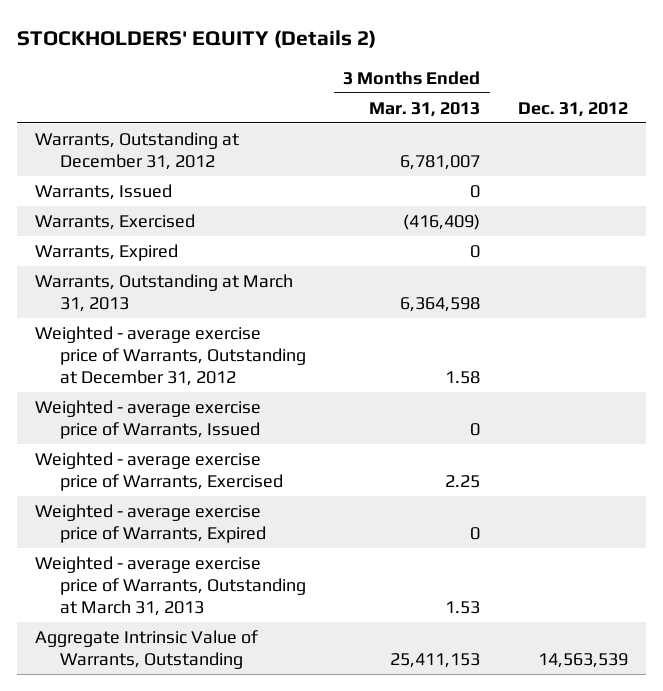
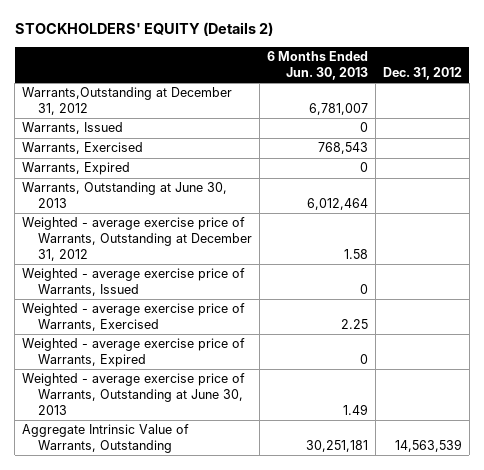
- | 3 Months Ended Mar. 31, 2013 | Dec. 31, 2012
+ | 6 Months Ended Jun. 30, 2013 | Dec. 31, 2012
- Warrants, Outstanding at December 31, 2012 | 6,781,007 |
+ Warrants,Outstanding at December 31, 2012 | 6,781,007 |
- Warrants, Outstanding at March 31, 2013 | 6,364,598 |
+ Warrants, Outstanding at June 30, 2013 | 6,012,464 |
- Weighted - average exercise price of Warrants, Outstanding at March 31, 2013 | 1.53 |
+ Weighted - average exercise price of Warrants, Outstanding at June 30, 2013 | 1.49 |

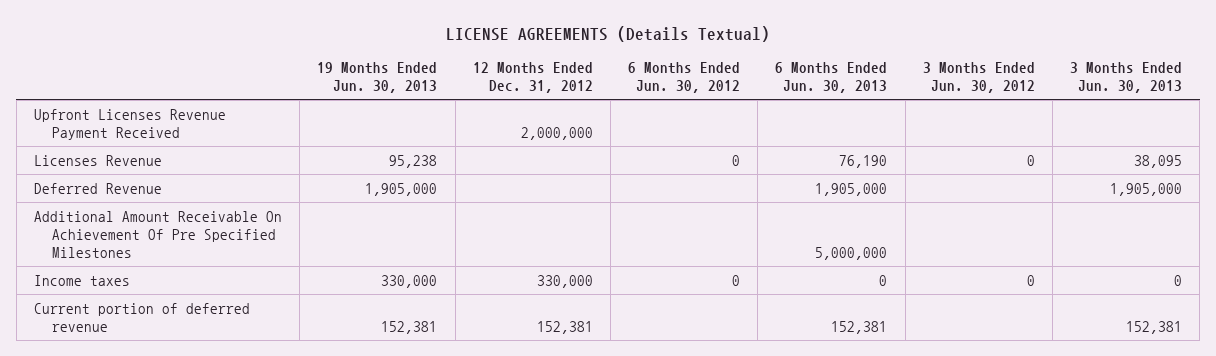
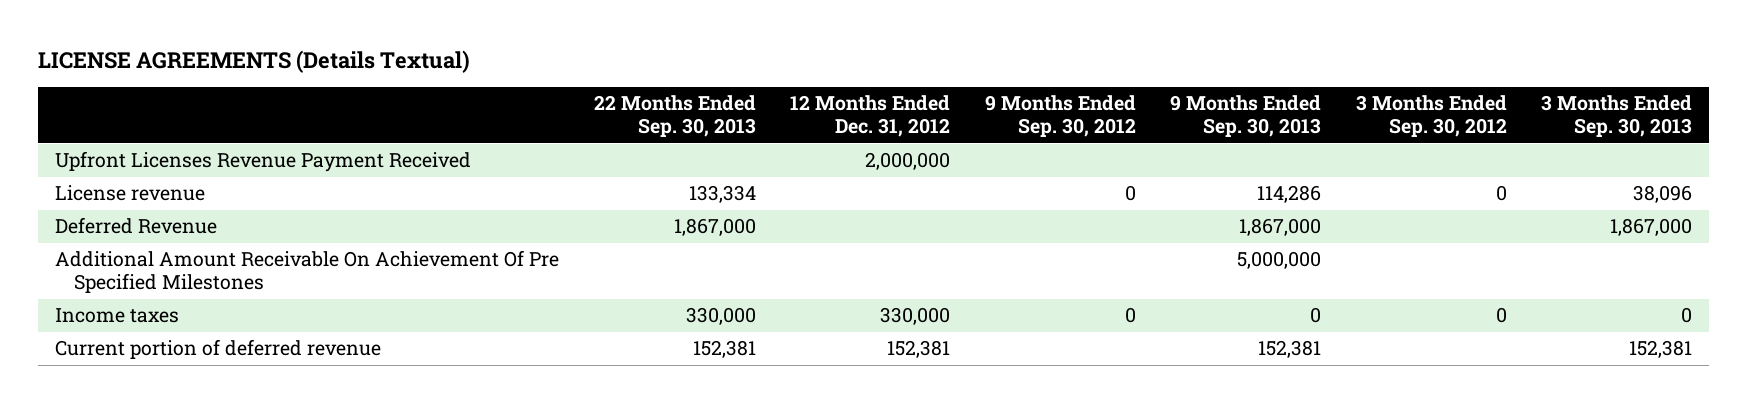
- | 19 Months Ended Jun. 30, 2013 | 12 Months Ended Dec. 31, 2012 | 6 Months Ended Jun. 30, 2012 | 6 Months Ended Jun. 30, 2013 | 3 Months Ended Jun. 30, 2012 | 3 Months Ended Jun. 30, 2013
+ | 22 Months Ended Sep. 30, 2013 | 12 Months Ended Dec. 31, 2012 | 9 Months Ended Sep. 30, 2012 | 9 Months Ended Sep. 30, 2013 | 3 Months Ended Sep. 30, 2012 | 3 Months Ended Sep. 30, 2013
- Licenses Revenue | 95,238 | | 0 | 76,190 | 0 | 38,095
+ License revenue | 133,334 | | 0 | 114,286 | 0 | 38,096

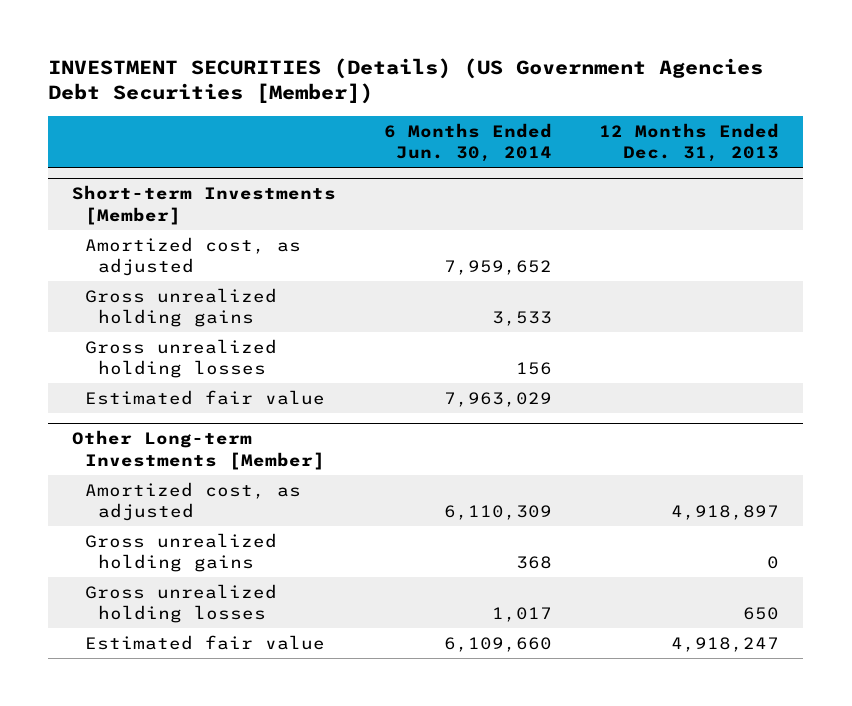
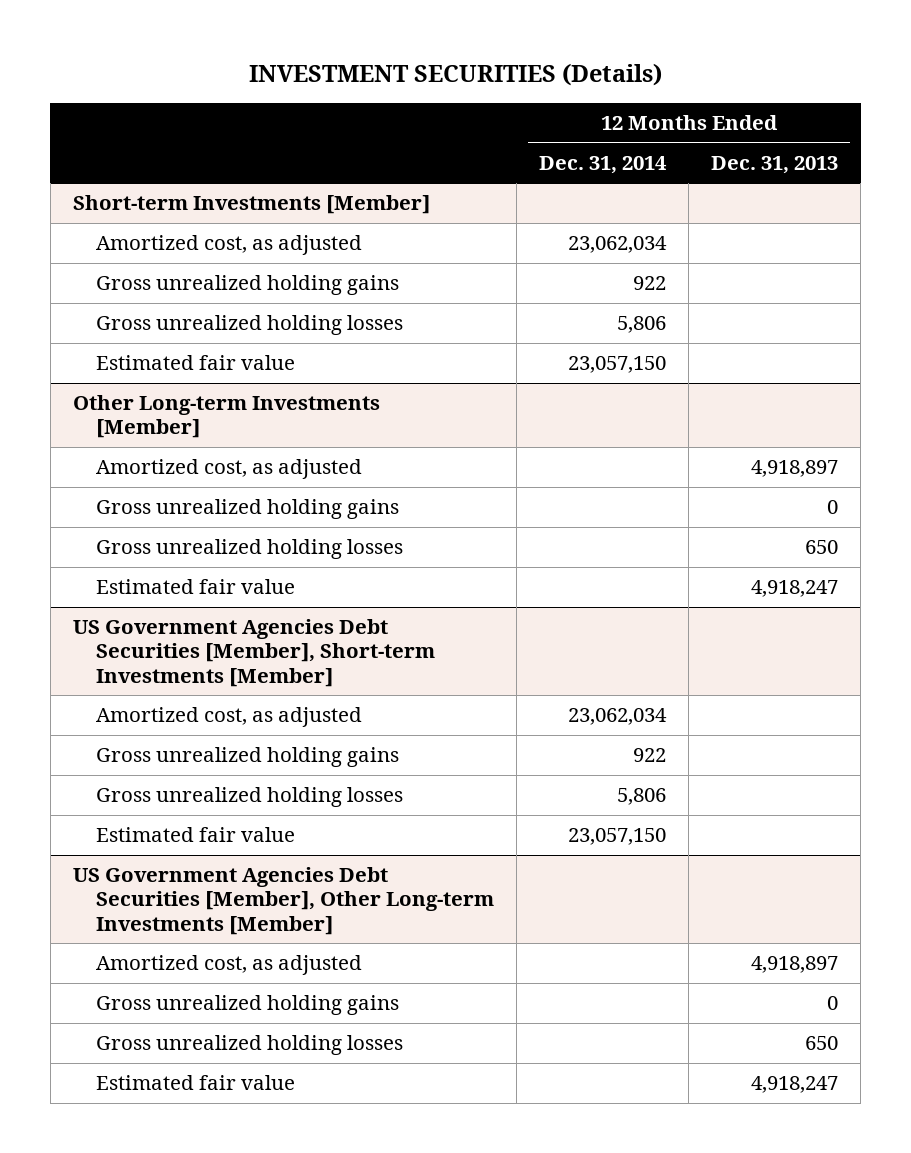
- INVESTMENT SECURITIES (Details) (US Government Agencies Debt Securities [Member])
+ INVESTMENT SECURITIES (Details)
- | 6 Months Ended Jun. 30, 2014 | 12 Months Ended Dec. 31, 2013
+ | 12 Months Ended Dec. 31, 2014 | 12 Months Ended Dec. 31, 2013
+ US Government Agencies Debt Securities [Member], Short-term Investments [Member]
+ Amortized cost, as adjusted | 23,062,034 |
+ Gross unrealized holding gains | 922 |
+ Gross unrealized holding losses | 5,806 |
+ Estimated fair value | 23,057,150 |
+ US Government Agencies Debt Securities [Member], Other Long-term Investments [Member]
+ Amortized cost, as adjusted | | 4,918,897
+ Gross unrealized holding gains | | 0
+ Gross unrealized holding losses | | 650
+ Estimated fair value | | 4,918,247

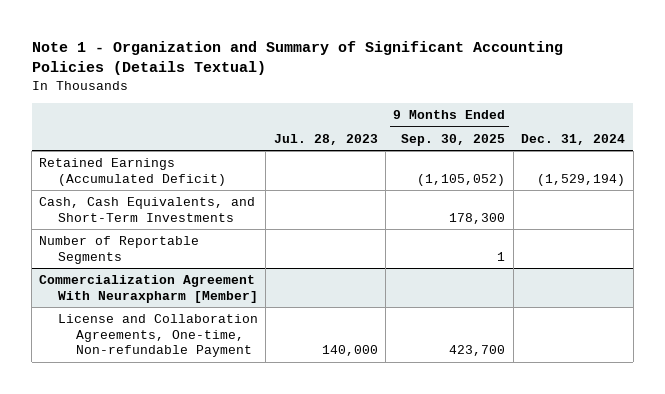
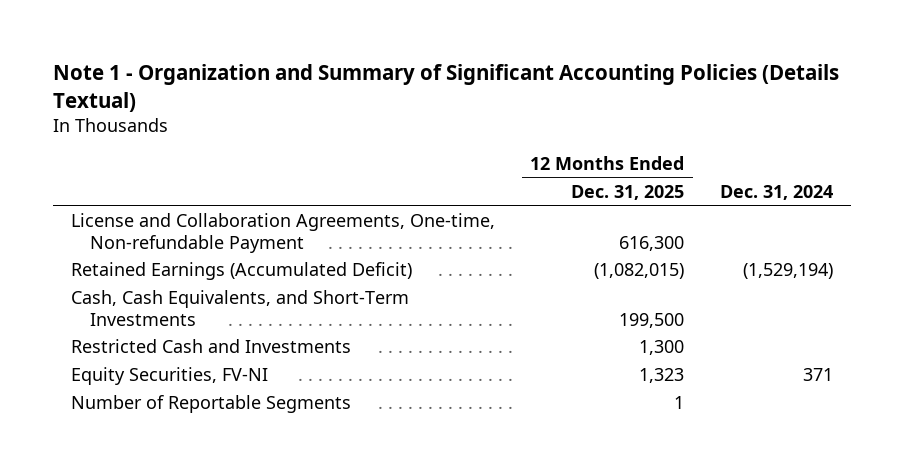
- | Jul. 28, 2023 | 9 Months Ended Sep. 30, 2025 | Dec. 31, 2024
+ | 12 Months Ended Dec. 31, 2025 | Dec. 31, 2024
+ License and Collaboration Agreements, One-time, Non-refundable Payment | 616,300 |
+ Restricted Cash and Investments | 1,300 |
+ Equity Securities, FV-NI | 1,323 | 371
- Commercialization Agreement With Neuraxpharm [Member]
- License and Collaboration Agreements, One-time, Non-refundable Payment | 140,000 | 423,700 |

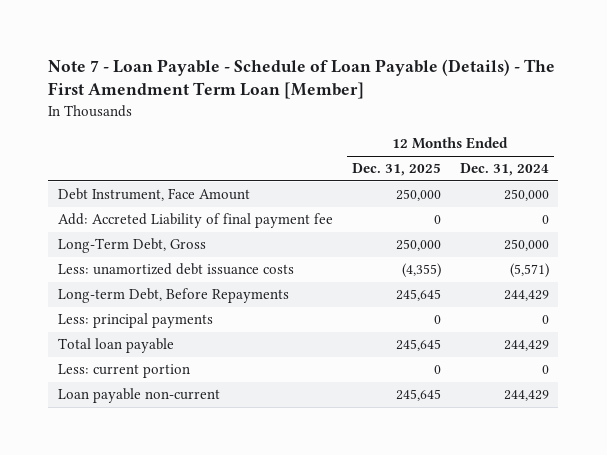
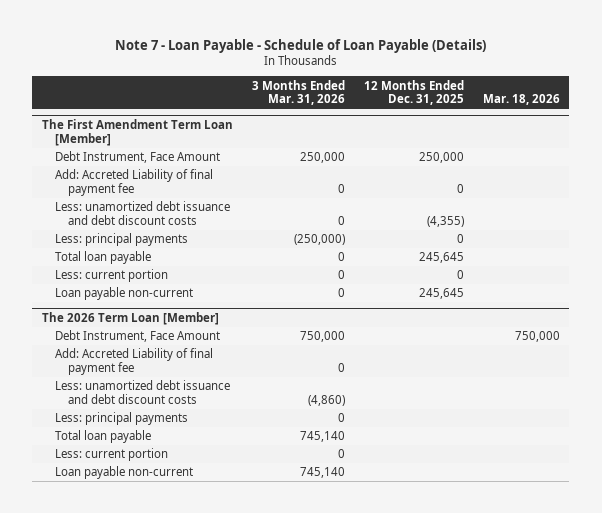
- Note 7 - Loan Payable - Schedule of Loan Payable (Details) - The First Amendment Term Loan [Member]
+ Note 7 - Loan Payable - Schedule of Loan Payable (Details)
- | 12 Months Ended Dec. 31, 2025 | 12 Months Ended Dec. 31, 2024
+ | 3 Months Ended Mar. 31, 2026 | 12 Months Ended Dec. 31, 2025 | Mar. 18, 2026
+ The First Amendment Term Loan [Member]
- Long-Term Debt, Gross | 250,000 | 250,000
- Less: unamortized debt issuance costs | (4,355) | (5,571)
- Long-term Debt, Before Repayments | 245,645 | 244,429
+ Less: unamortized debt issuance and debt discount costs | 0 | (4,355) |
+ The 2026 Term Loan [Member]
+ Debt Instrument, Face Amount | 750,000 | | 750,000
+ Add: Accreted Liability of final payment fee | 0 | |
+ Less: unamortized debt issuance and debt discount costs | (4,860) | |
+ Less: principal payments | 0 | |
+ Total loan payable | 745,140 | |
+ Less: current portion | 0 | |
+ Loan payable non-current | 745,140 | |

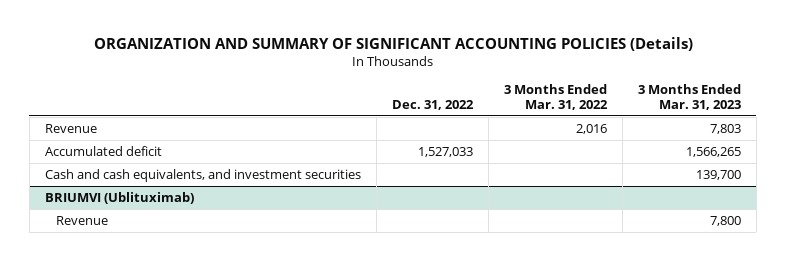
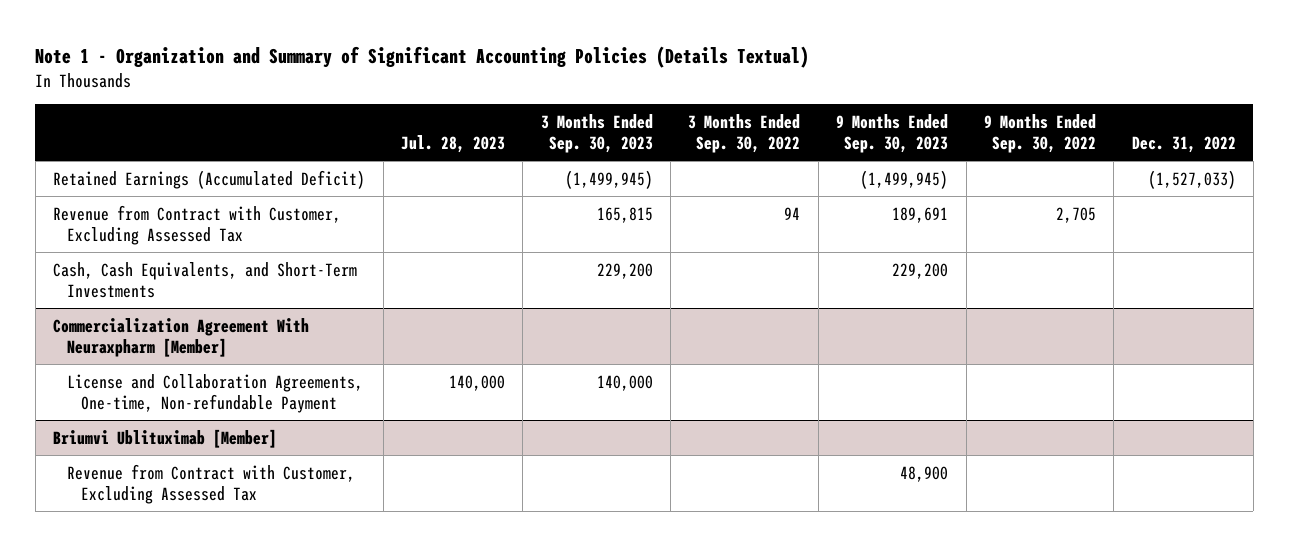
- ORGANIZATION AND SUMMARY OF SIGNIFICANT ACCOUNTING POLICIES (Details)
+ Note 1 - Organization and Summary of Significant Accounting Policies (Details Textual)
- | Dec. 31, 2022 | 3 Months Ended Mar. 31, 2022 | 3 Months Ended Mar. 31, 2023
+ | Jul. 28, 2023 | 3 Months Ended Sep. 30, 2023 | 3 Months Ended Sep. 30, 2022 | 9 Months Ended Sep. 30, 2023 | 9 Months Ended Sep. 30, 2022 | Dec. 31, 2022
- Revenue | | 2,016 | 7,803
- Accumulated deficit | 1,527,033 | | 1,566,265
- Cash and cash equivalents, and investment securities | | | 139,700
- BRIUMVI (Ublituximab)
- Revenue | | | 7,800
+ Retained Earnings (Accumulated Deficit) | | (1,499,945) | | (1,499,945) | | (1,527,033)
+ Revenue from Contract with Customer, Excluding Assessed Tax | | 165,815 | 94 | 189,691 | 2,705 |
+ Cash, Cash Equivalents, and Short-Term Investments | | 229,200 | | 229,200 | |
+ Commercialization Agreement With Neuraxpharm [Member]
+ License and Collaboration Agreements, One-time, Non-refundable Payment | 140,000 | 140,000 | | | |
+ Briumvi Ublituximab [Member]
+ Revenue from Contract with Customer, Excluding Assessed Tax | | | | 48,900 | |

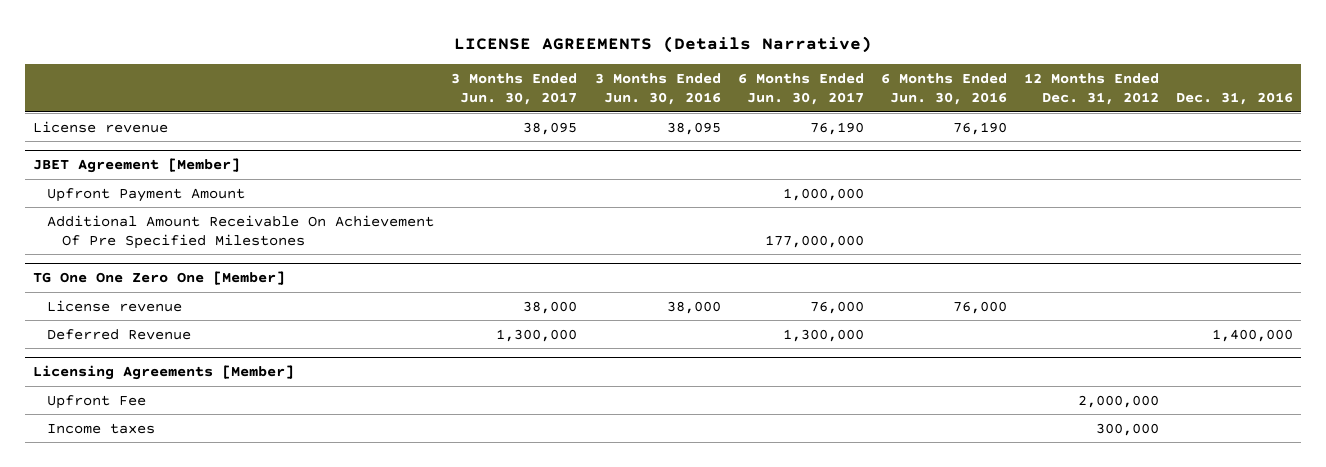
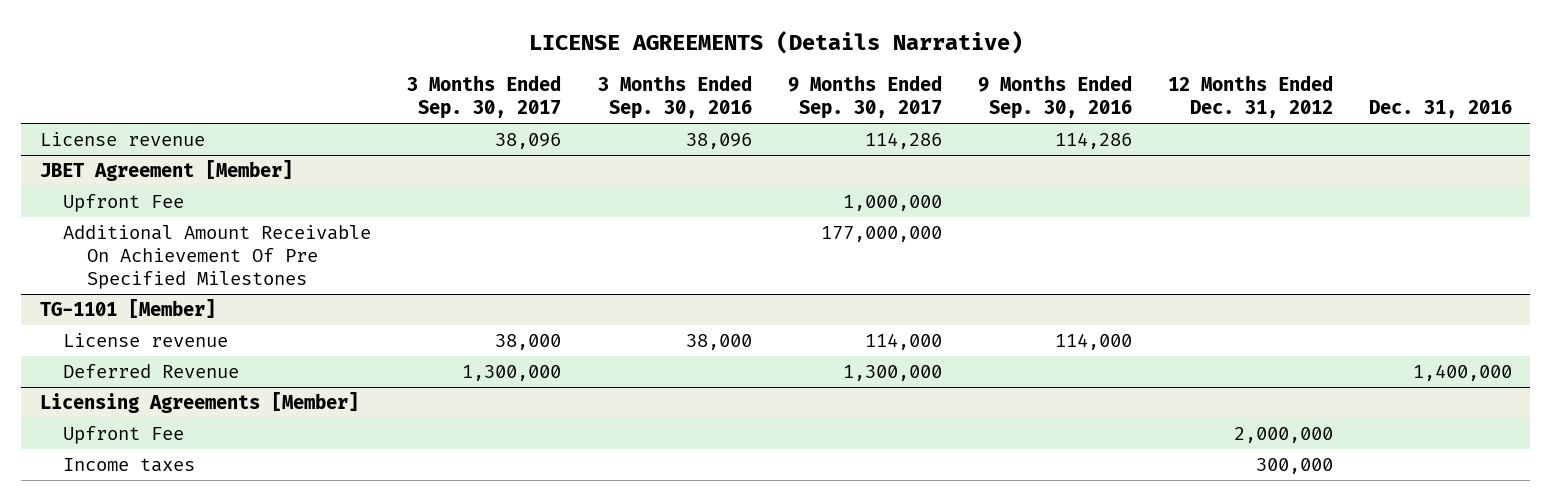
- | 3 Months Ended Jun. 30, 2017 | 3 Months Ended Jun. 30, 2016 | 6 Months Ended Jun. 30, 2017 | 6 Months Ended Jun. 30, 2016 | 12 Months Ended Dec. 31, 2012 | Dec. 31, 2016
+ | 3 Months Ended Sep. 30, 2017 | 3 Months Ended Sep. 30, 2016 | 9 Months Ended Sep. 30, 2017 | 9 Months Ended Sep. 30, 2016 | 12 Months Ended Dec. 31, 2012 | Dec. 31, 2016
@ JBET Agreement [Member]
- Upfront Payment Amount | | | 1,000,000 | | |
+ Upfront Fee | | | 1,000,000 | | |
- TG One One Zero One [Member]
+ TG-1101 [Member]

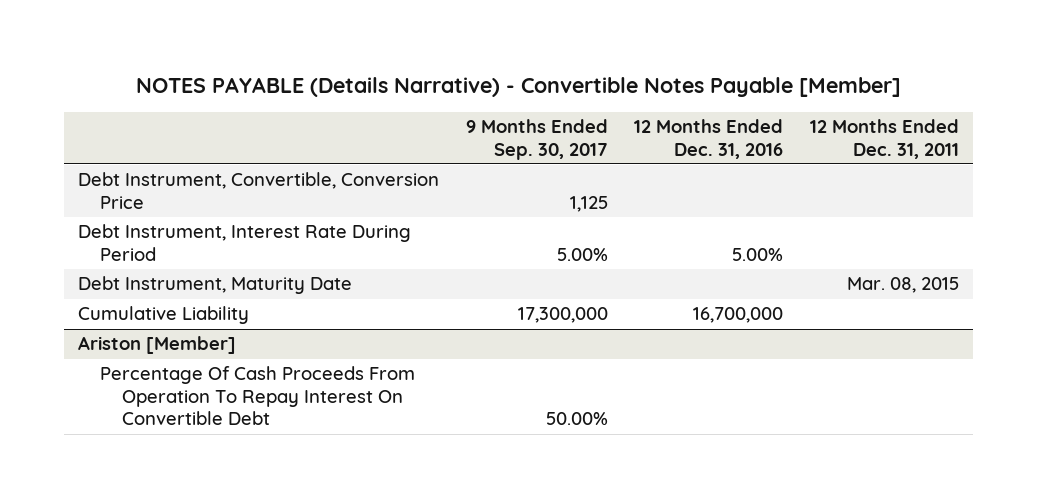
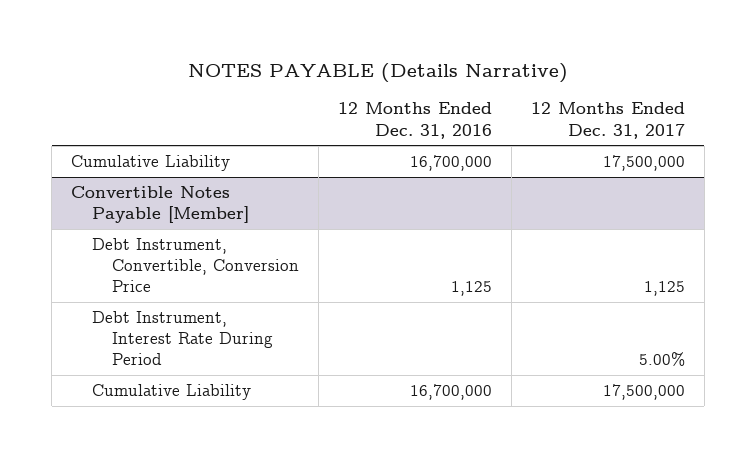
- NOTES PAYABLE (Details Narrative) - Convertible Notes Payable [Member]
+ NOTES PAYABLE (Details Narrative)
- | 9 Months Ended Sep. 30, 2017 | 12 Months Ended Dec. 31, 2016 | 12 Months Ended Dec. 31, 2011
+ | 12 Months Ended Dec. 31, 2016 | 12 Months Ended Dec. 31, 2017
- Debt Instrument, Convertible, Conversion Price | 1,125 | |
- Debt Instrument, Interest Rate During Period | 5.00% | 5.00% |
- Debt Instrument, Maturity Date | | | Mar. 08, 2015
- Ariston [Member]
- Percentage Of Cash Proceeds From Operation To Repay Interest On Convertible Debt | 50.00% | |
+ Convertible Notes Payable [Member]
+ Debt Instrument, Convertible, Conversion Price | 1,125 | 1,125
+ Debt Instrument, Interest Rate During Period | | 5.00%
+ Cumulative Liability | 16,700,000 | 17,500,000

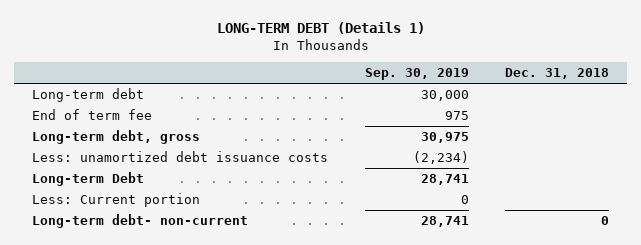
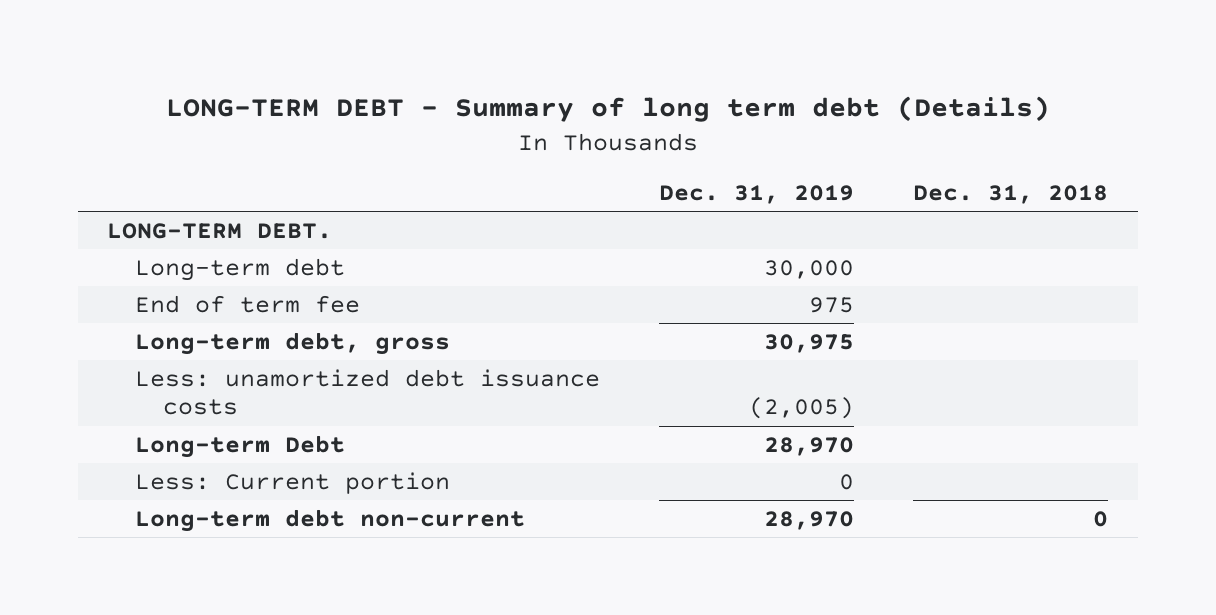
- LONG-TERM DEBT (Details 1)
+ LONG-TERM DEBT - Summary of long term debt (Details)
- | Sep. 30, 2019 | Dec. 31, 2018
+ | Dec. 31, 2019 | Dec. 31, 2018
+ LONG-TERM DEBT.
- Long-term debt- non-current | 28,741 | 0
+ Long-term debt non-current | 28,970 | 0

